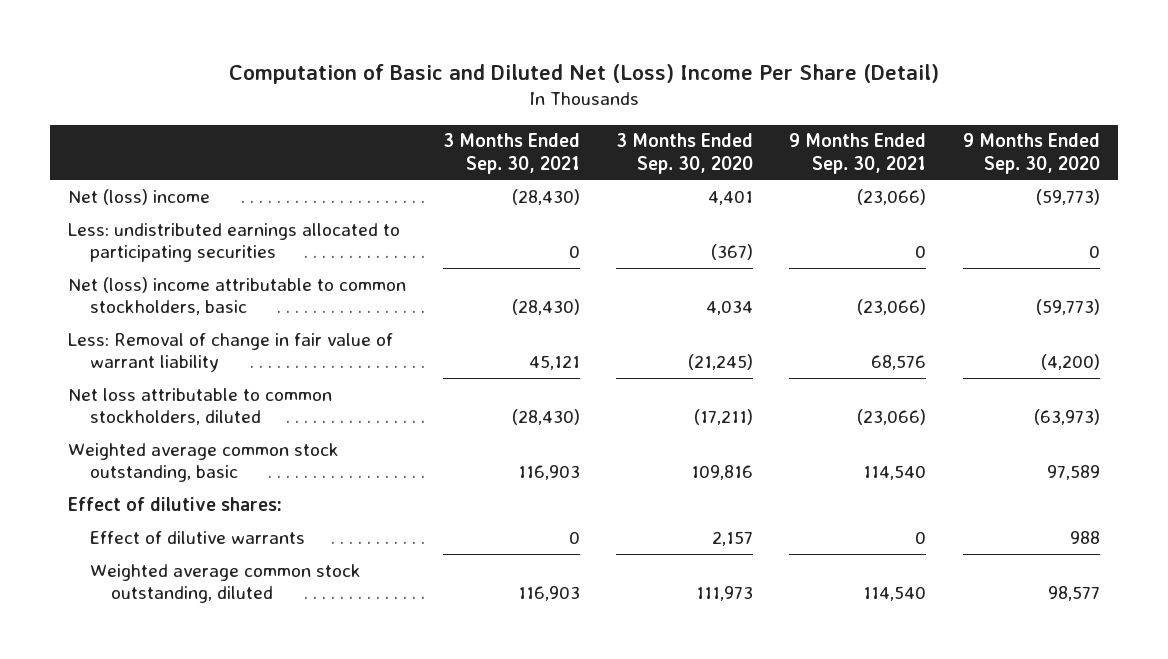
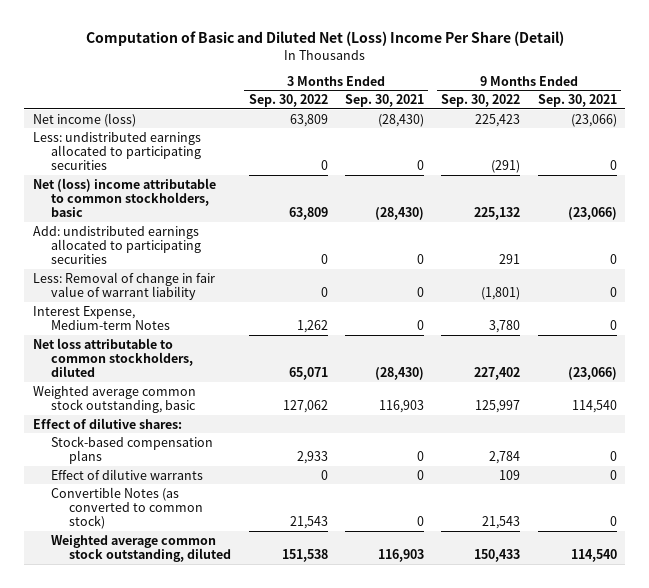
- | 3 Months Ended Sep. 30, 2021 | 3 Months Ended Sep. 30, 2020 | 9 Months Ended Sep. 30, 2021 | 9 Months Ended Sep. 30, 2020
+ | 3 Months Ended Sep. 30, 2022 | 3 Months Ended Sep. 30, 2021 | 9 Months Ended Sep. 30, 2022 | 9 Months Ended Sep. 30, 2021
- Net (loss) income | (28,430) | 4,401 | (23,066) | (59,773)
+ Net income (loss) | 63,809 | (28,430) | 225,423 | (23,066)
- Less: Removal of change in fair value of warrant liability | 45,121 | (21,245) | 68,576 | (4,200)
+ Add: undistributed earnings allocated to participating securities | 0 | 0 | 291 | 0
+ Less: Removal of change in fair value of warrant liability | 0 | 0 | (1,801) | 0
+ Interest Expense, Medium-term Notes | 1,262 | 0 | 3,780 | 0
+ Stock-based compensation plans | 2,933 | 0 | 2,784 | 0
+ Convertible Notes (as converted to common stock) | 21,543 | 0 | 21,543 | 0

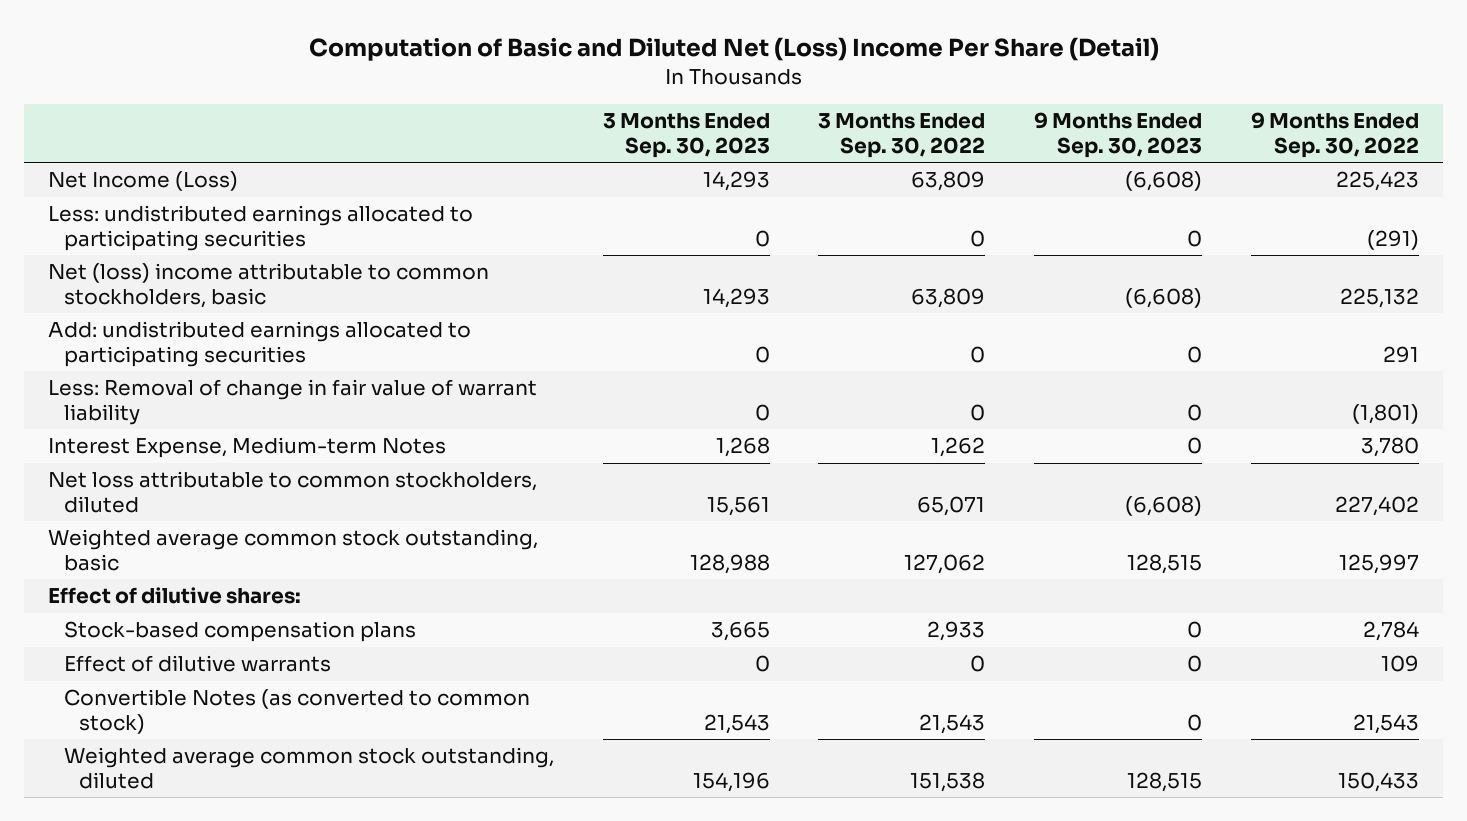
- | 3 Months Ended Sep. 30, 2022 | 3 Months Ended Sep. 30, 2021 | 9 Months Ended Sep. 30, 2022 | 9 Months Ended Sep. 30, 2021
+ | 3 Months Ended Sep. 30, 2023 | 3 Months Ended Sep. 30, 2022 | 9 Months Ended Sep. 30, 2023 | 9 Months Ended Sep. 30, 2022
- Net income (loss) | 63,809 | (28,430) | 225,423 | (23,066)
+ Net Income (Loss) | 14,293 | 63,809 | (6,608) | 225,423

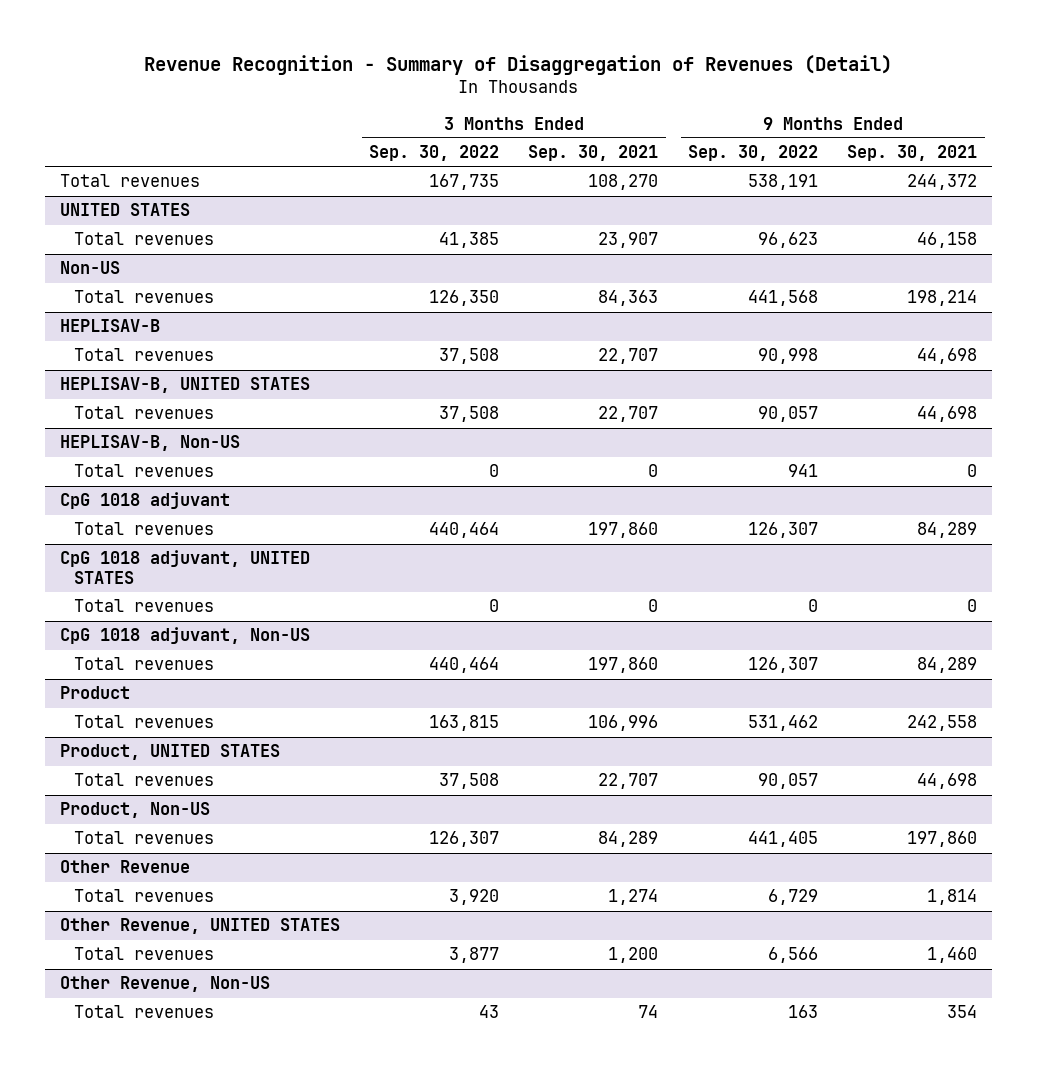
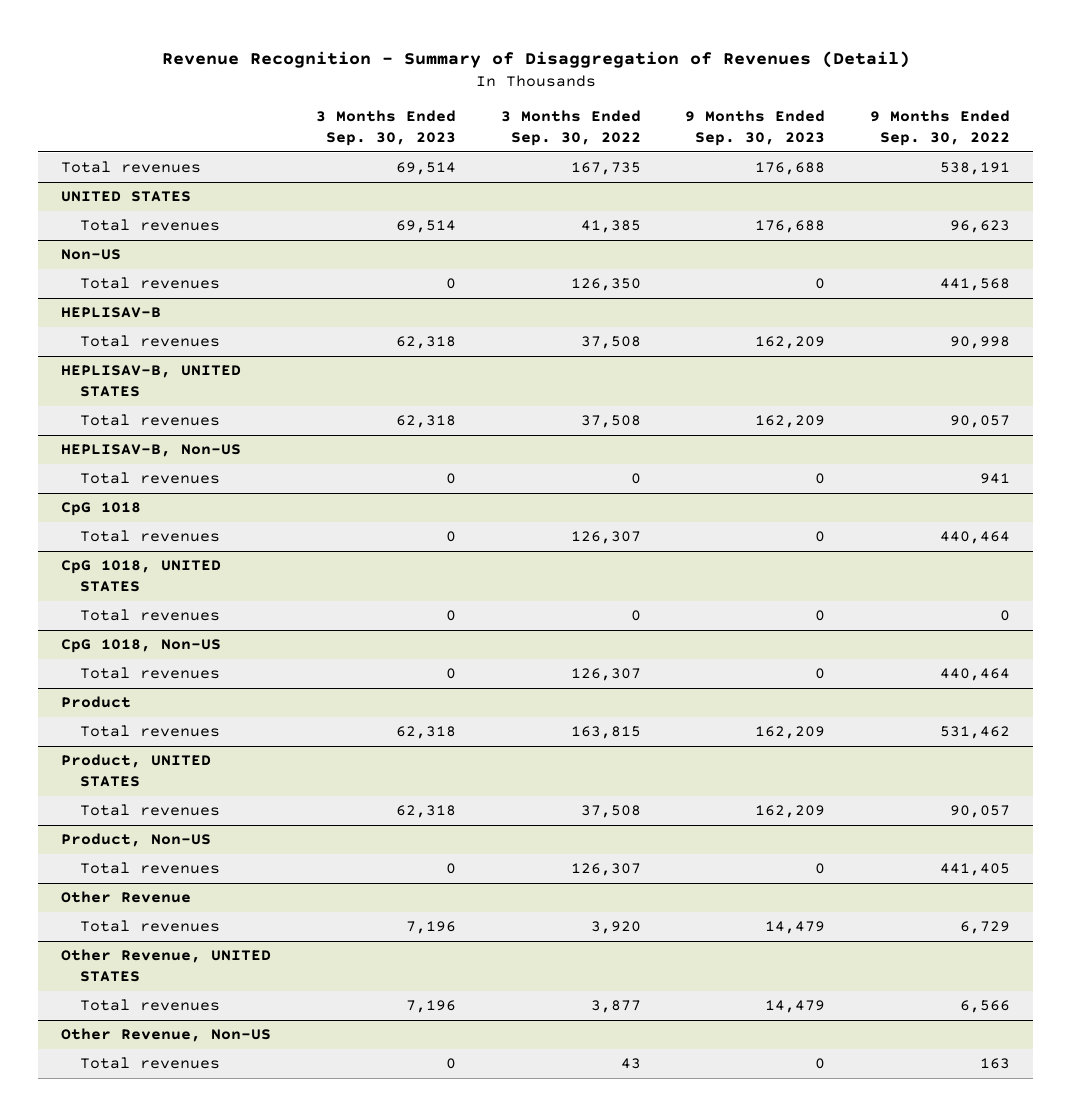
- | 3 Months Ended Sep. 30, 2022 | 3 Months Ended Sep. 30, 2021 | 9 Months Ended Sep. 30, 2022 | 9 Months Ended Sep. 30, 2021
+ | 3 Months Ended Sep. 30, 2023 | 3 Months Ended Sep. 30, 2022 | 9 Months Ended Sep. 30, 2023 | 9 Months Ended Sep. 30, 2022
- CpG 1018 adjuvant
- Total revenues | 440,464 | 197,860 | 126,307 | 84,289
- CpG 1018 adjuvant, UNITED STATES
+ CpG 1018
+ Total revenues | 0 | 126,307 | 0 | 440,464
+ CpG 1018, UNITED STATES
- CpG 1018 adjuvant, Non-US
- Total revenues | 440,464 | 197,860 | 126,307 | 84,289
+ CpG 1018, Non-US
+ Total revenues | 0 | 126,307 | 0 | 440,464

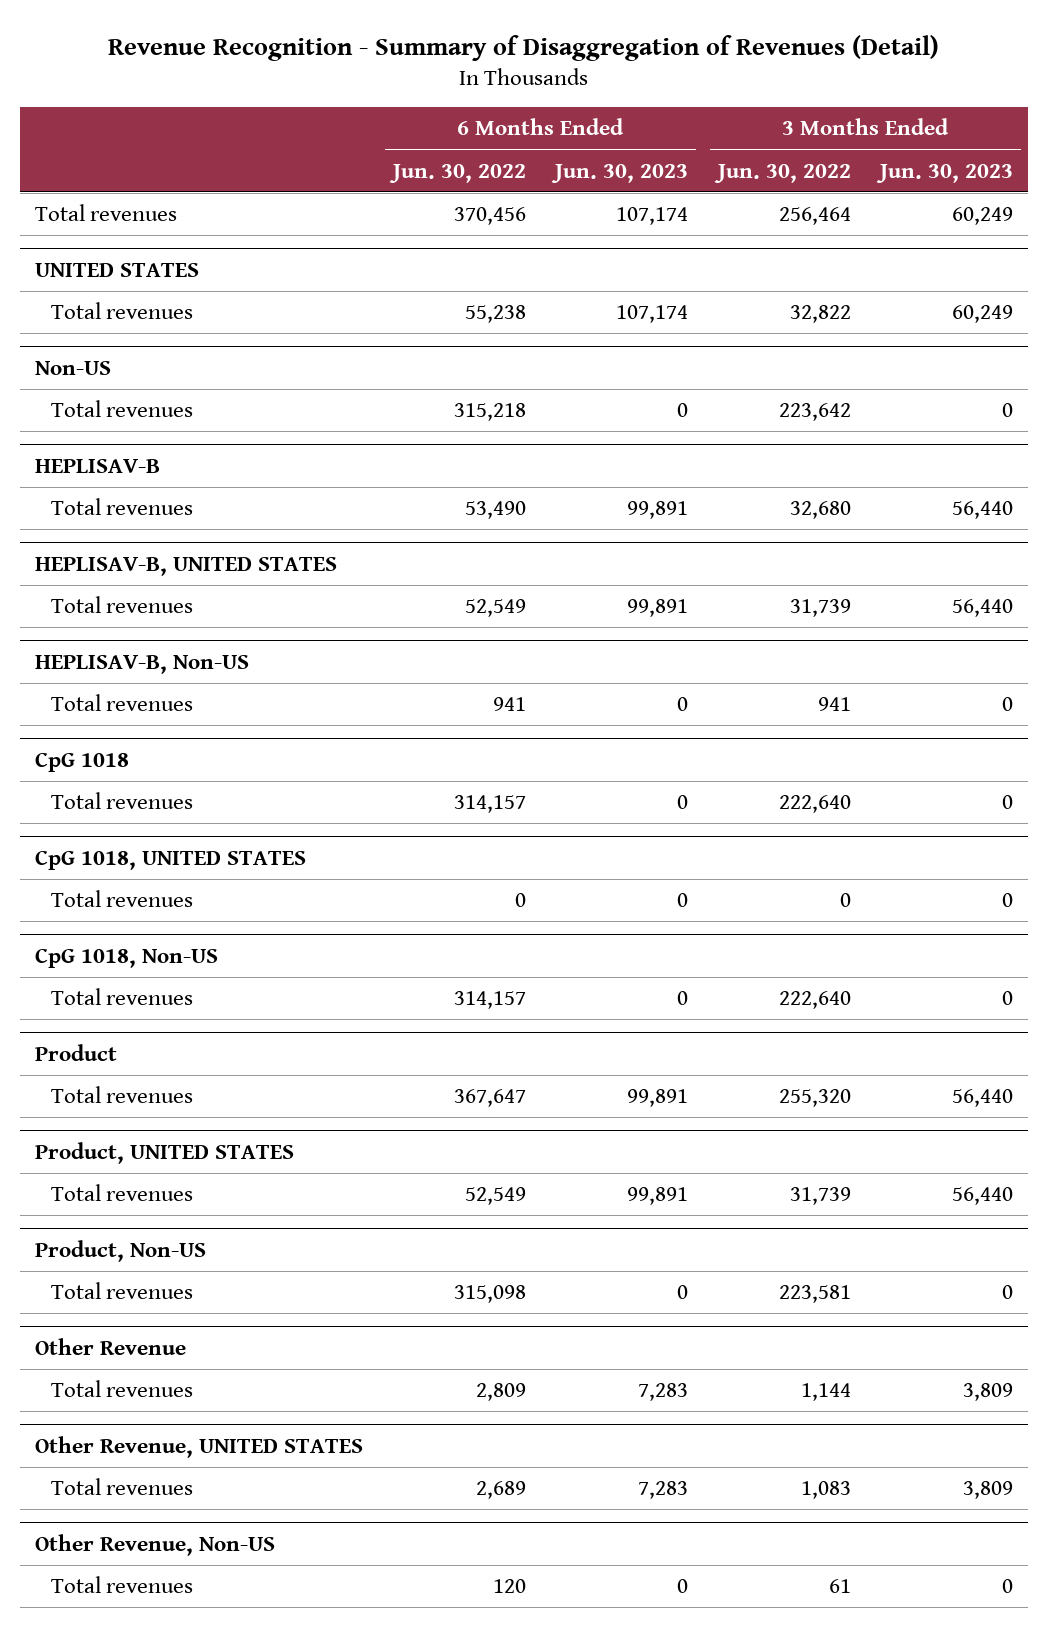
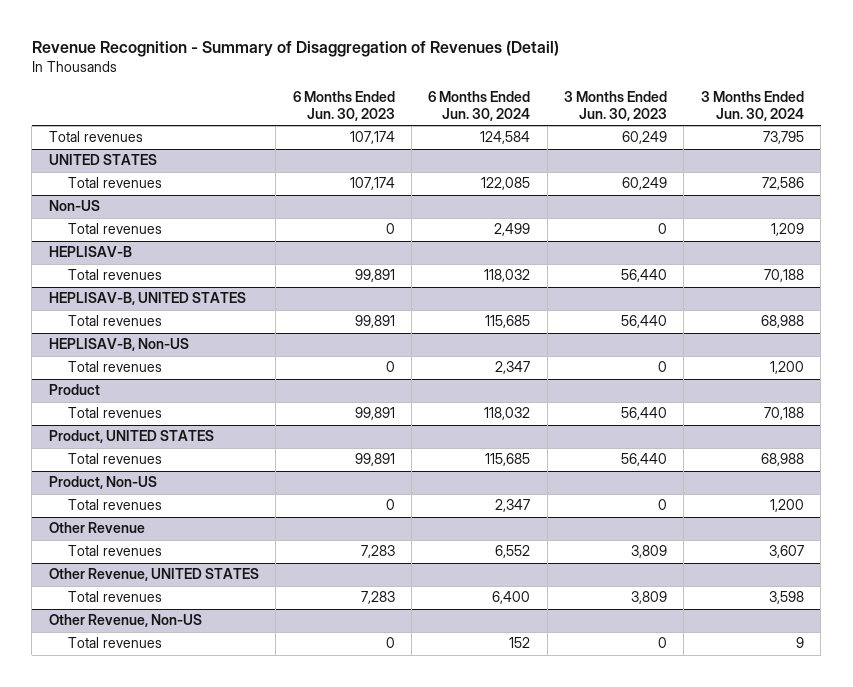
- | 6 Months Ended Jun. 30, 2022 | 6 Months Ended Jun. 30, 2023 | 3 Months Ended Jun. 30, 2022 | 3 Months Ended Jun. 30, 2023
+ | 6 Months Ended Jun. 30, 2023 | 6 Months Ended Jun. 30, 2024 | 3 Months Ended Jun. 30, 2023 | 3 Months Ended Jun. 30, 2024
- CpG 1018
- Total revenues | 314,157 | 0 | 222,640 | 0
- CpG 1018, UNITED STATES
- Total revenues | 0 | 0 | 0 | 0
- CpG 1018, Non-US
- Total revenues | 314,157 | 0 | 222,640 | 0

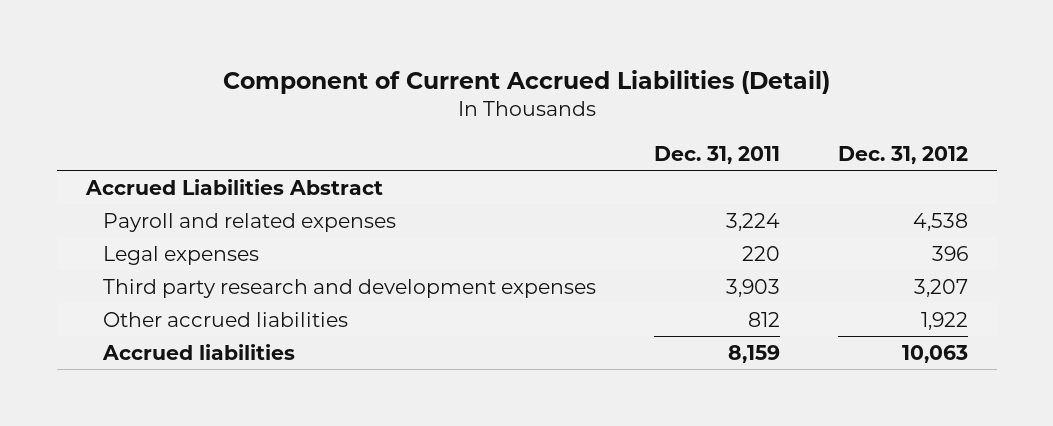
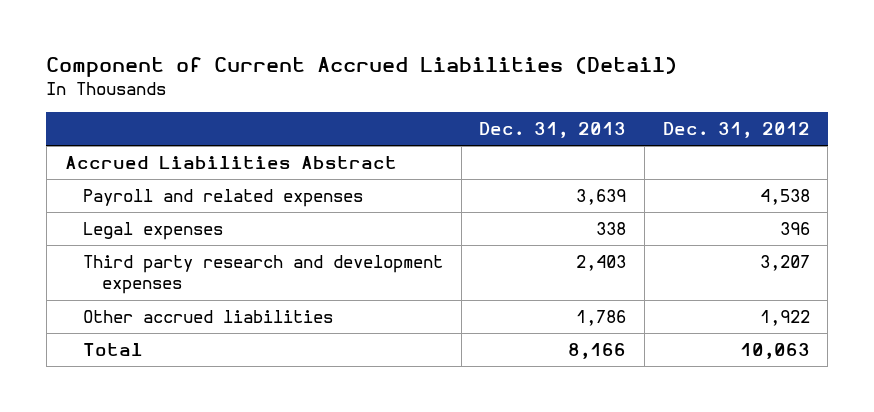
- | Dec. 31, 2011 | Dec. 31, 2012
+ | Dec. 31, 2013 | Dec. 31, 2012
- Accrued liabilities | 8,159 | 10,063
+ Total | 8,166 | 10,063

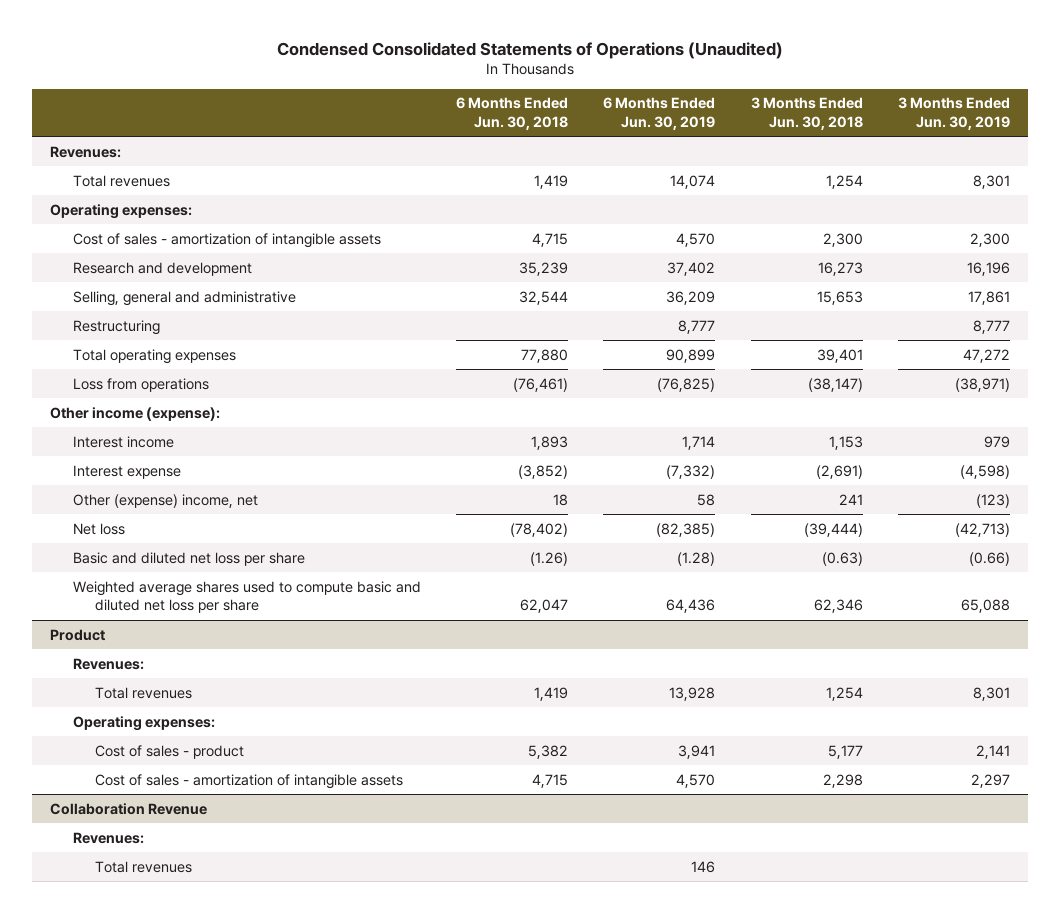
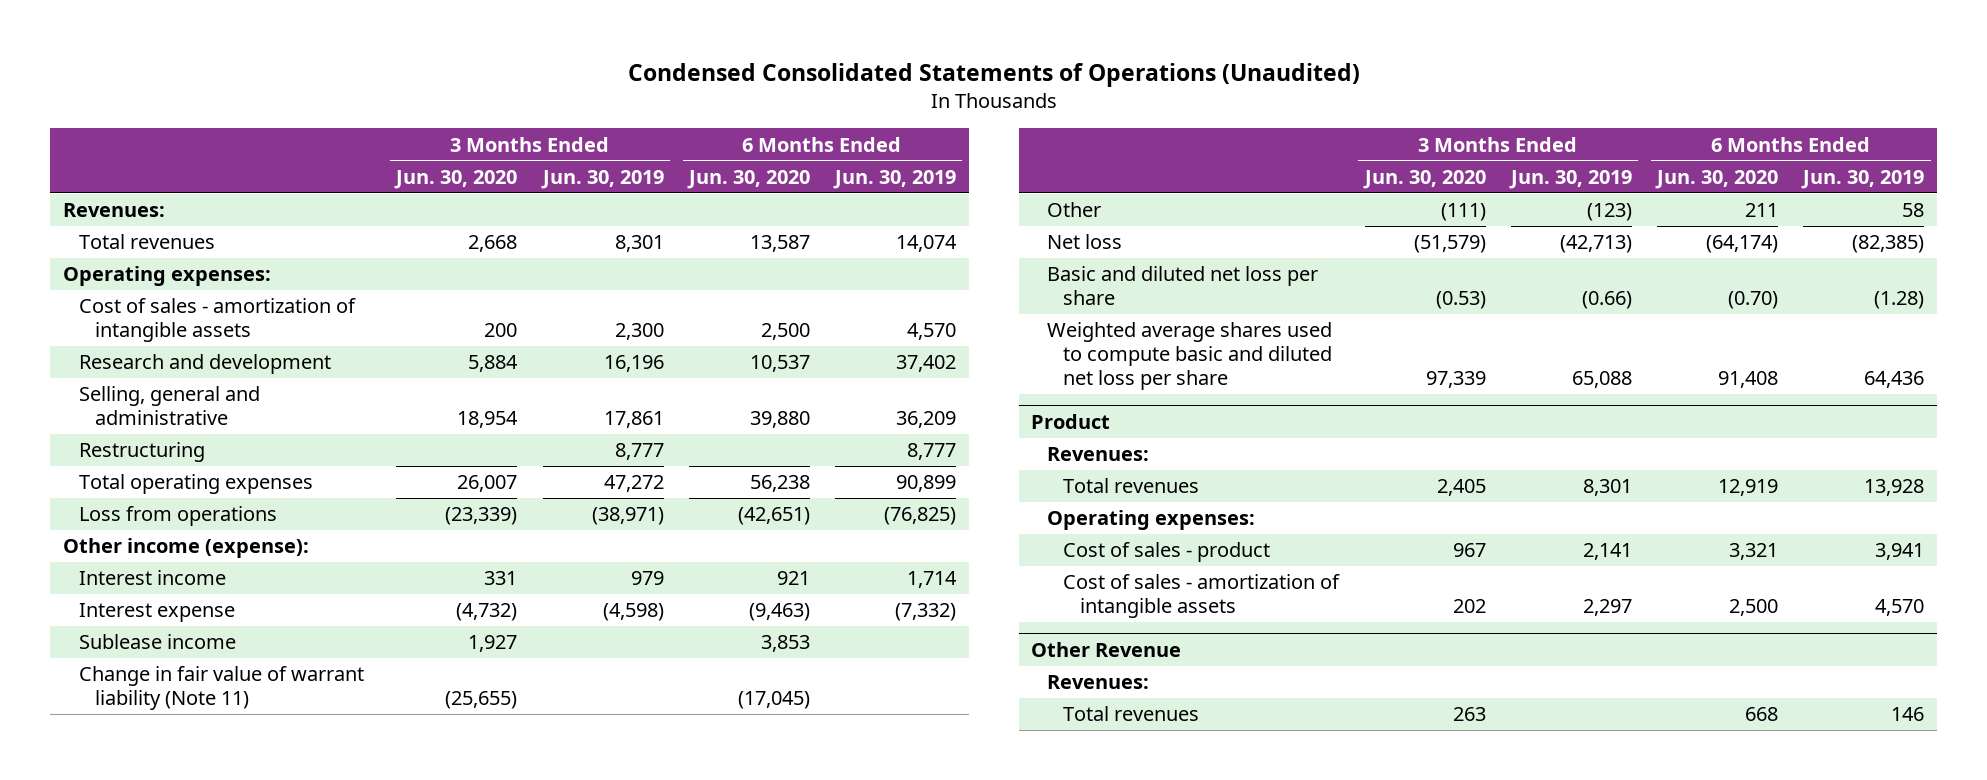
- | 6 Months Ended Jun. 30, 2018 | 6 Months Ended Jun. 30, 2019 | 3 Months Ended Jun. 30, 2018 | 3 Months Ended Jun. 30, 2019
+ | 3 Months Ended Jun. 30, 2020 | 3 Months Ended Jun. 30, 2019 | 6 Months Ended Jun. 30, 2020 | 6 Months Ended Jun. 30, 2019
- Other (expense) income, net | 18 | 58 | 241 | (123)
+ Sublease income | 1,927 | | 3,853 |
+ Change in fair value of warrant liability (Note 11) | (25,655) | | (17,045) |
+ Other | (111) | (123) | 211 | 58
- Collaboration Revenue
+ Other Revenue

